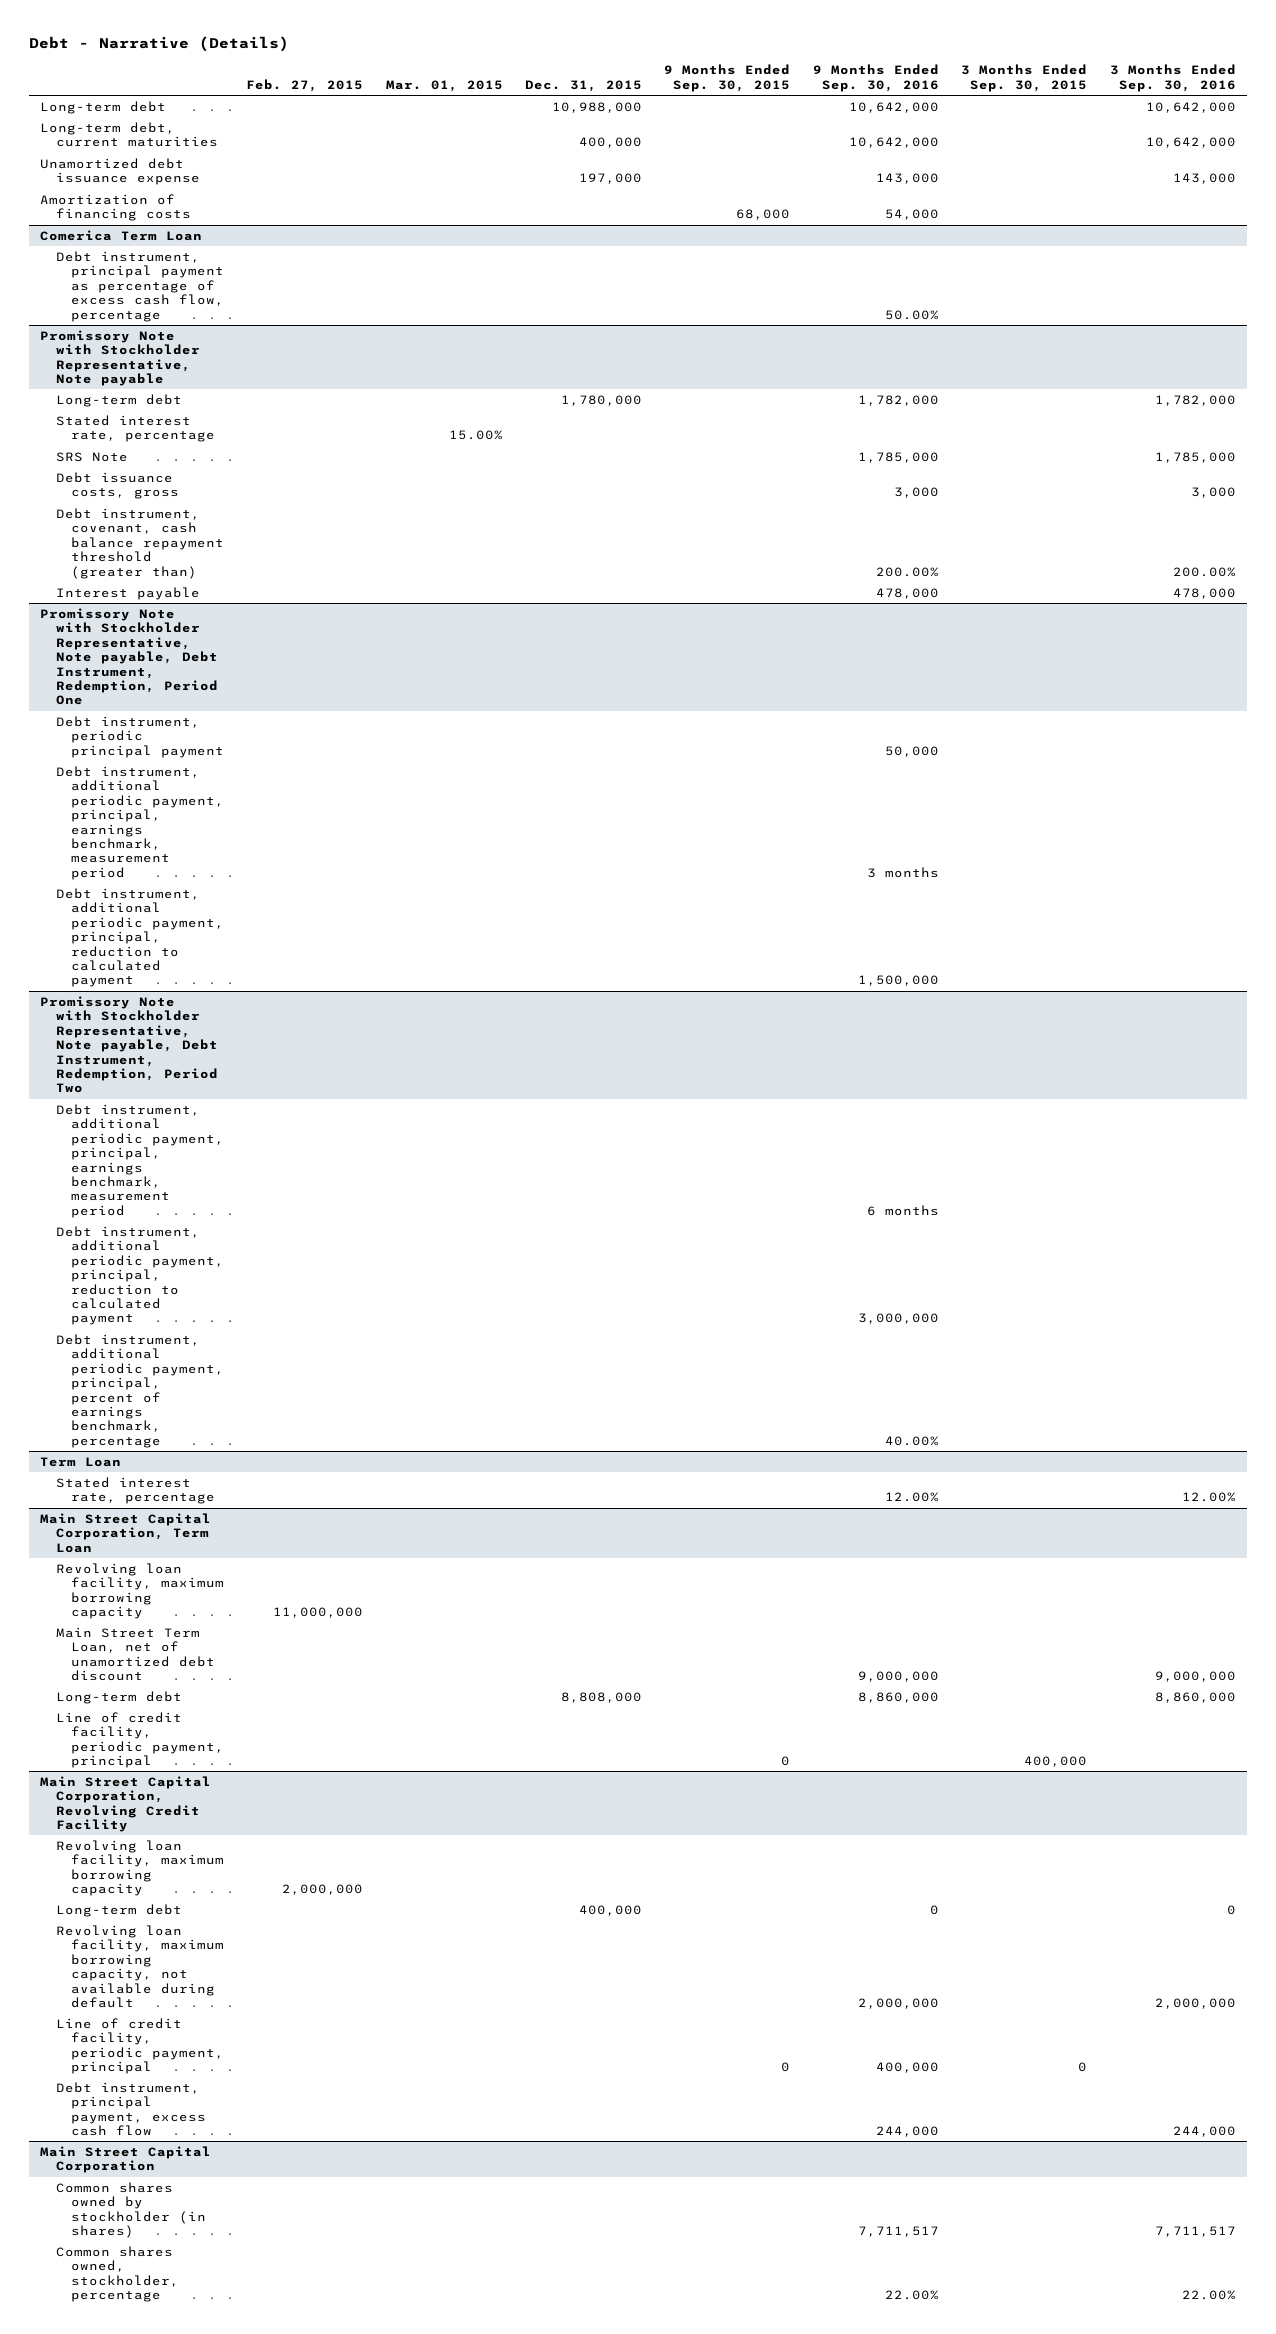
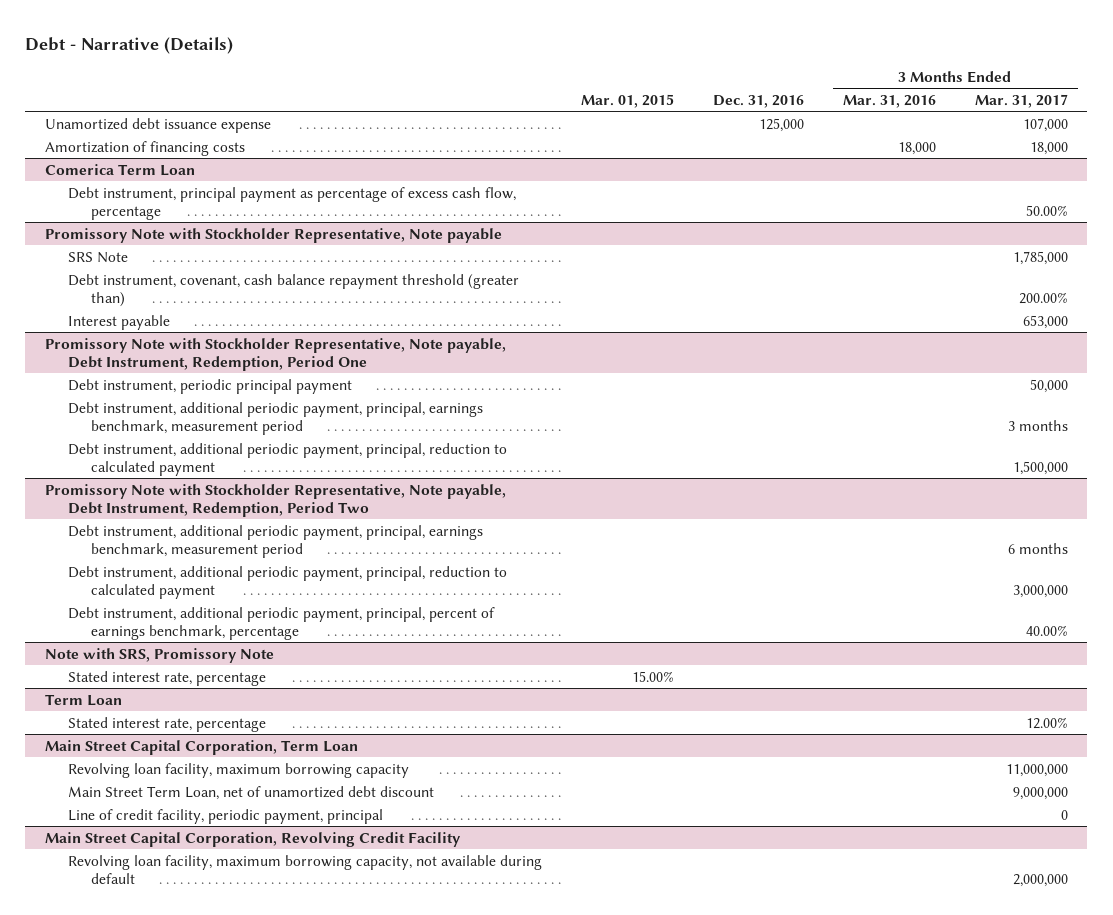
- | Feb. 27, 2015 | Mar. 01, 2015 | Dec. 31, 2015 | 9 Months Ended Sep. 30, 2015 | 9 Months Ended Sep. 30, 2016 | 3 Months Ended Sep. 30, 2015 | 3 Months Ended Sep. 30, 2016
+ | Mar. 01, 2015 | Dec. 31, 2016 | 3 Months Ended Mar. 31, 2016 | 3 Months Ended Mar. 31, 2017
- Long-term debt | | | 10,988,000 | | 10,642,000 | | 10,642,000
- Long-term debt, current maturities | | | 400,000 | | 10,642,000 | | 10,642,000
@ Promissory Note with Stockholder Representative, Note payable
- Long-term debt | | | 1,780,000 | | 1,782,000 | | 1,782,000
- Stated interest rate, percentage | | 15.00% | | | | |
- Debt issuance costs, gross | | | | | 3,000 | | 3,000
+ Note with SRS, Promissory Note
+ Stated interest rate, percentage | 15.00% | | |
@ Main Street Capital Corporation, Term Loan
- Long-term debt | | | 8,808,000 | | 8,860,000 | | 8,860,000
@ Main Street Capital Corporation, Revolving Credit Facility
- Revolving loan facility, maximum borrowing capacity | 2,000,000 | | | | | |
- Long-term debt | | | 400,000 | | 0 | | 0
- Line of credit facility, periodic payment, principal | | | | 0 | 400,000 | 0 |
- Debt instrument, principal payment, excess cash flow | | | | | 244,000 | | 244,000
- Main Street Capital Corporation
- Common shares owned by stockholder (in shares) | | | | | 7,711,517 | | 7,711,517
- Common shares owned, stockholder, percentage | | | | | 22.00% | | 22.00%

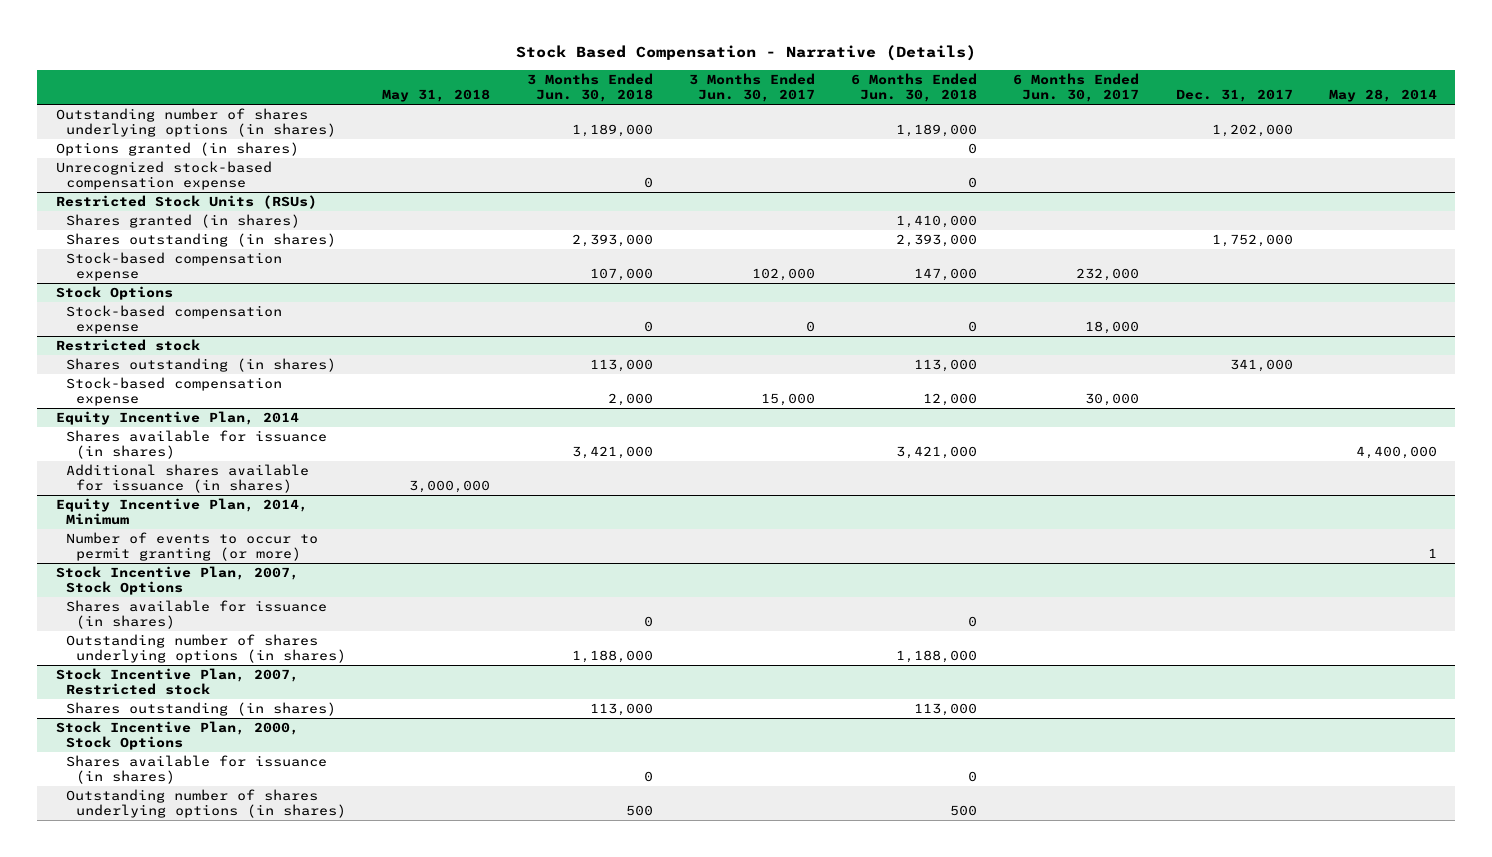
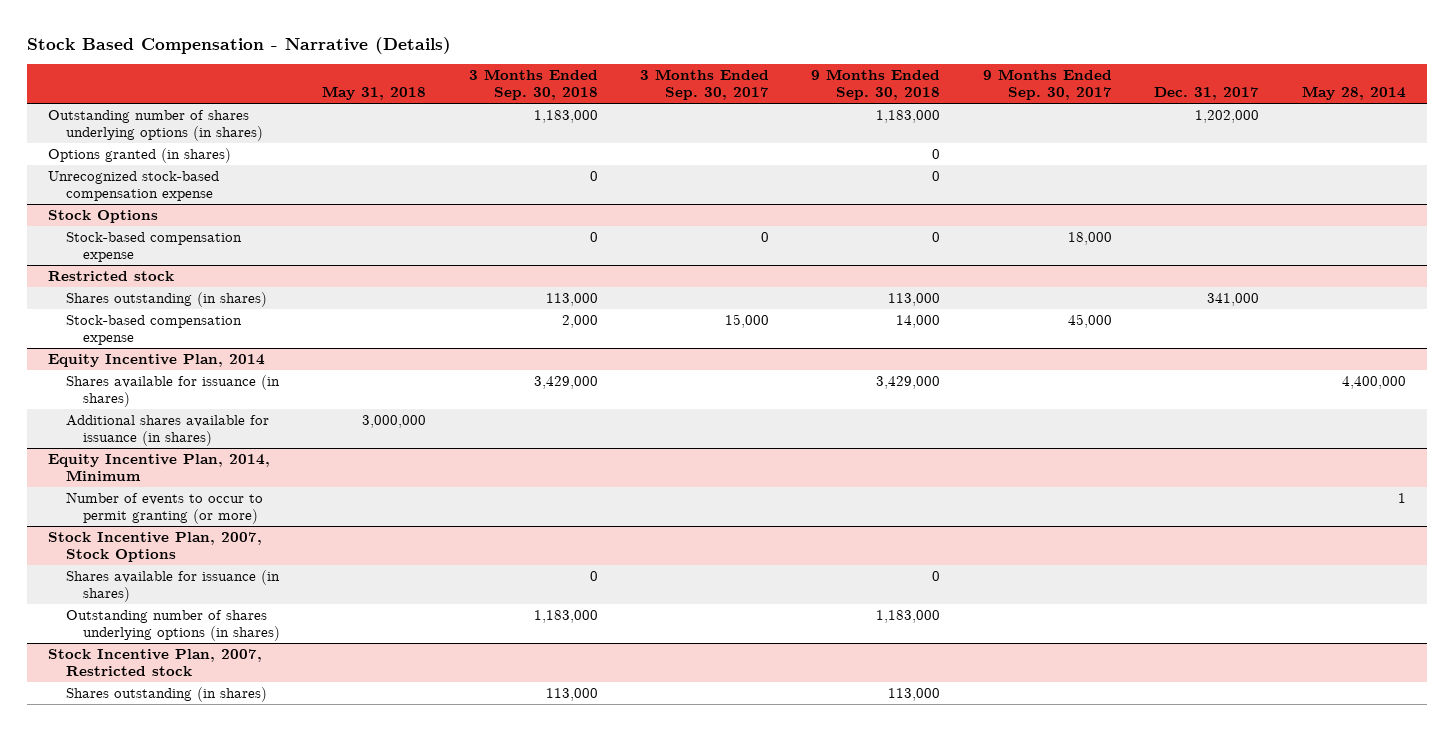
- | May 31, 2018 | 3 Months Ended Jun. 30, 2018 | 3 Months Ended Jun. 30, 2017 | 6 Months Ended Jun. 30, 2018 | 6 Months Ended Jun. 30, 2017 | Dec. 31, 2017 | May 28, 2014
+ | May 31, 2018 | 3 Months Ended Sep. 30, 2018 | 3 Months Ended Sep. 30, 2017 | 9 Months Ended Sep. 30, 2018 | 9 Months Ended Sep. 30, 2017 | Dec. 31, 2017 | May 28, 2014
- Restricted Stock Units (RSUs)
- Shares granted (in shares) | | | | 1,410,000 | | |
- Shares outstanding (in shares) | | 2,393,000 | | 2,393,000 | | 1,752,000 |
- Stock-based compensation expense | | 107,000 | 102,000 | 147,000 | 232,000 | |
- Stock Incentive Plan, 2000, Stock Options
- Shares available for issuance (in shares) | | 0 | | 0 | | |
- Outstanding number of shares underlying options (in shares) | | 500 | | 500 | | |

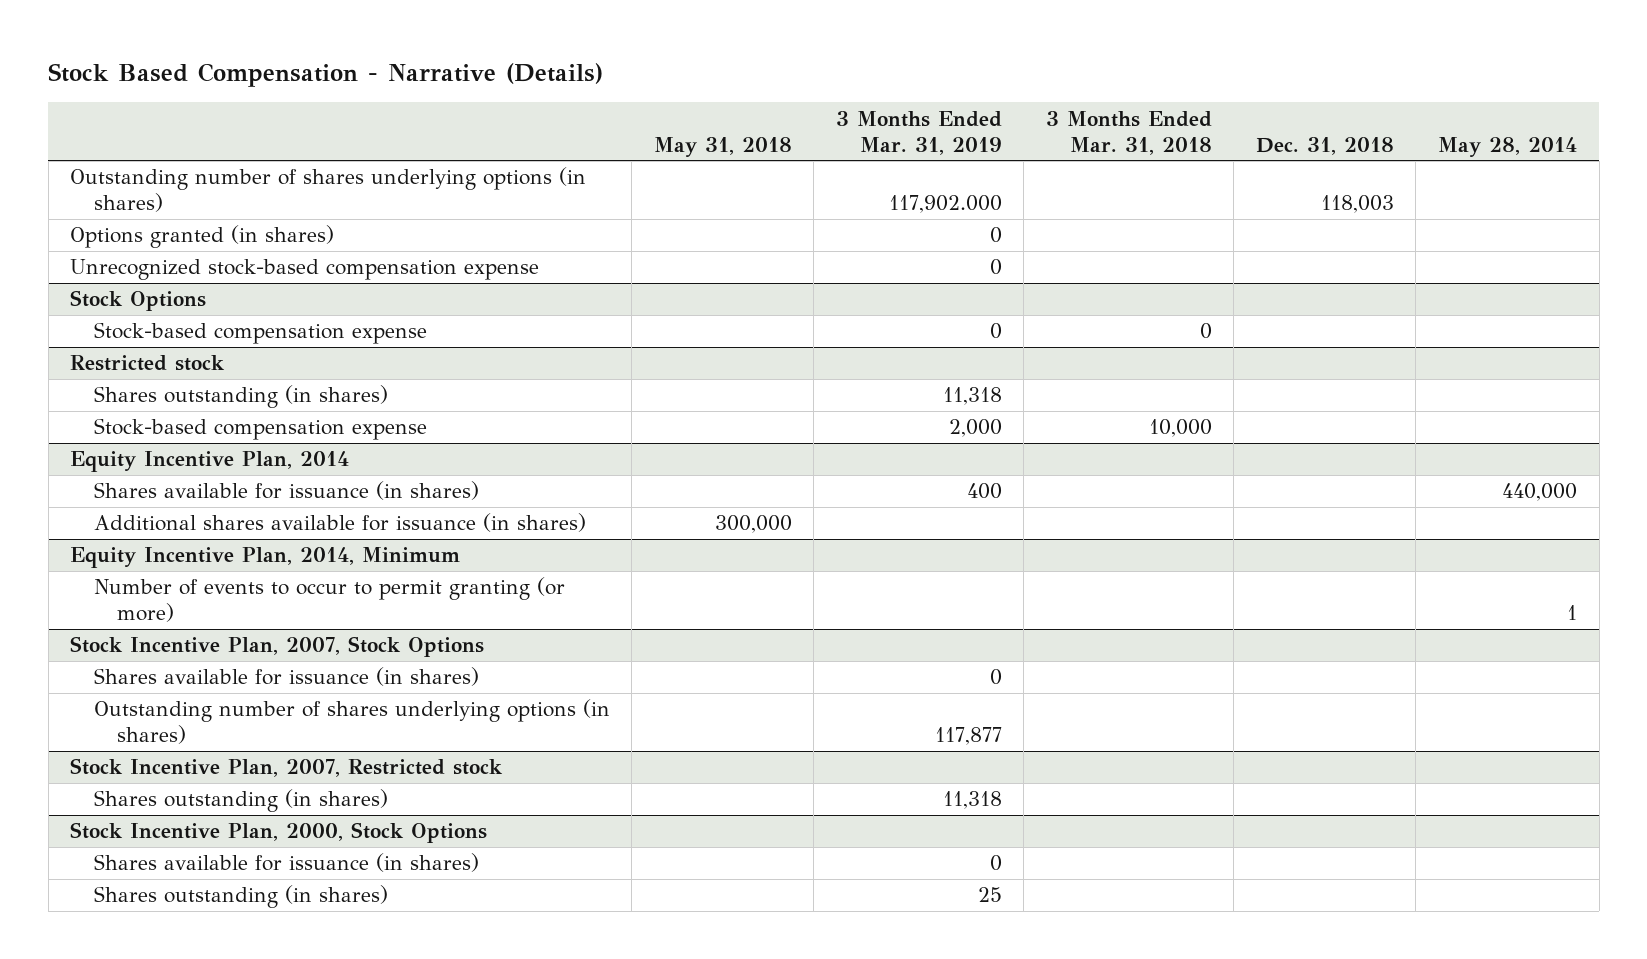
- | May 31, 2018 | 3 Months Ended Sep. 30, 2018 | 3 Months Ended Sep. 30, 2017 | 9 Months Ended Sep. 30, 2018 | 9 Months Ended Sep. 30, 2017 | Dec. 31, 2017 | May 28, 2014
+ | May 31, 2018 | 3 Months Ended Mar. 31, 2019 | 3 Months Ended Mar. 31, 2018 | Dec. 31, 2018 | May 28, 2014
@ Equity Incentive Plan, 2014
- Shares available for issuance (in shares) | | 3,429,000 | | 3,429,000 | | | 4,400,000
- Additional shares available for issuance (in shares) | 3,000,000 | | | | | |
+ Shares available for issuance (in shares) | | 400 | | | 440,000
+ Additional shares available for issuance (in shares) | 300,000 | | | |
+ Stock Incentive Plan, 2000, Stock Options
+ Shares available for issuance (in shares) | | 0 | | |
+ Shares outstanding (in shares) | | 25 | | |

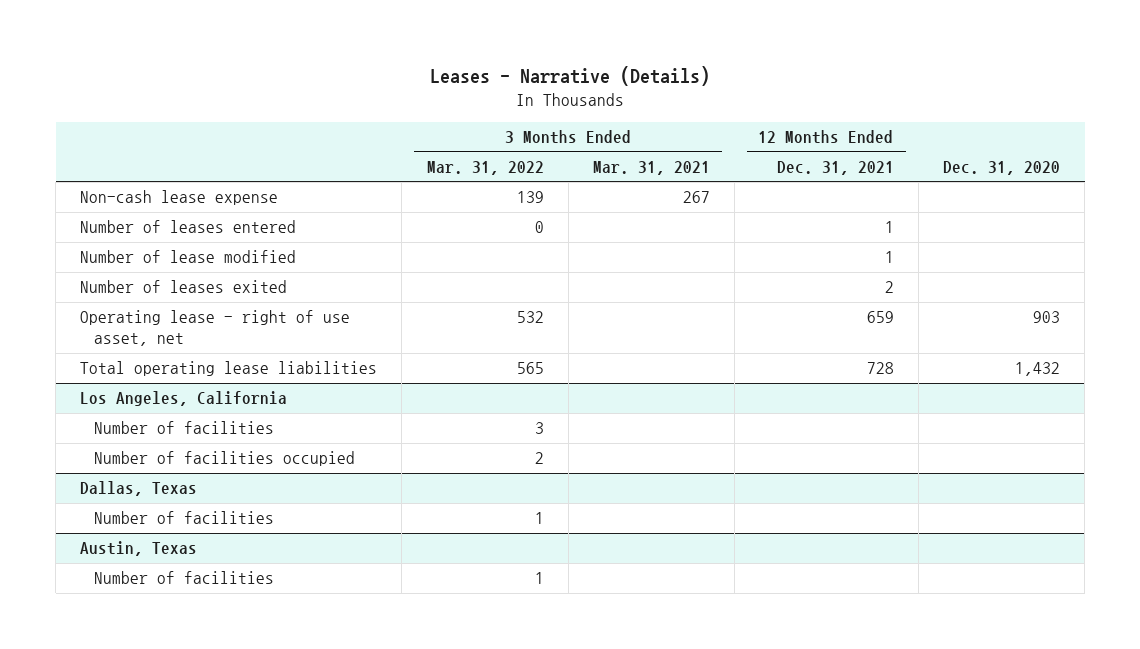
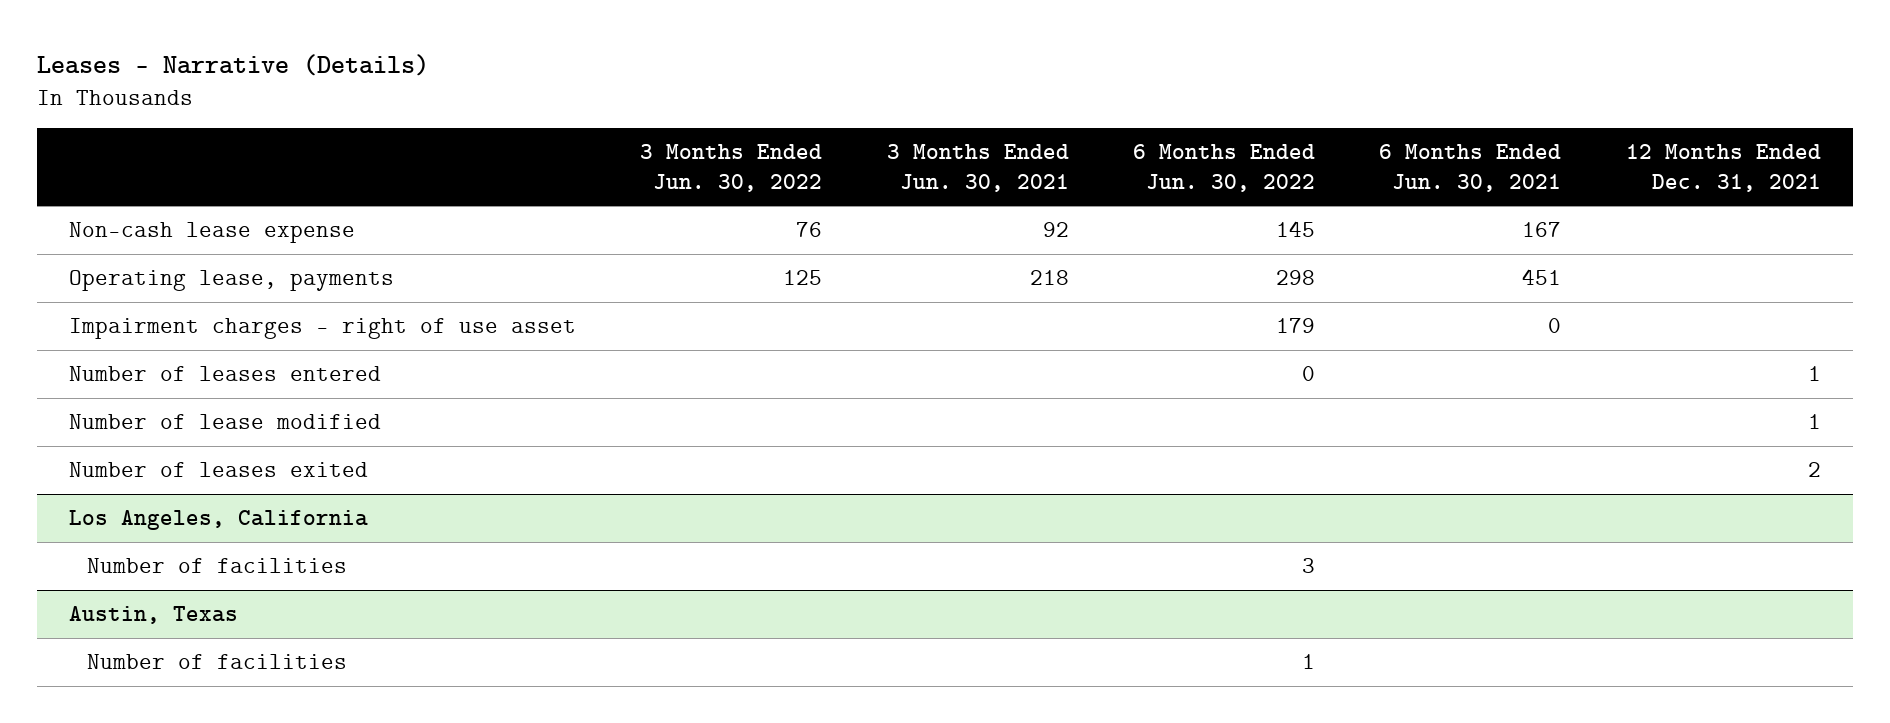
- | 3 Months Ended Mar. 31, 2022 | 3 Months Ended Mar. 31, 2021 | 12 Months Ended Dec. 31, 2021 | Dec. 31, 2020
+ | 3 Months Ended Jun. 30, 2022 | 3 Months Ended Jun. 30, 2021 | 6 Months Ended Jun. 30, 2022 | 6 Months Ended Jun. 30, 2021 | 12 Months Ended Dec. 31, 2021
+ Operating lease, payments | 125 | 218 | 298 | 451 |
+ Impairment charges - right of use asset | | | 179 | 0 |
- Operating lease - right of use asset, net | 532 | | 659 | 903
- Total operating lease liabilities | 565 | | 728 | 1,432
@ Los Angeles, California
- Number of facilities occupied | 2 | | |
- Dallas, Texas
- Number of facilities | 1 | | |

